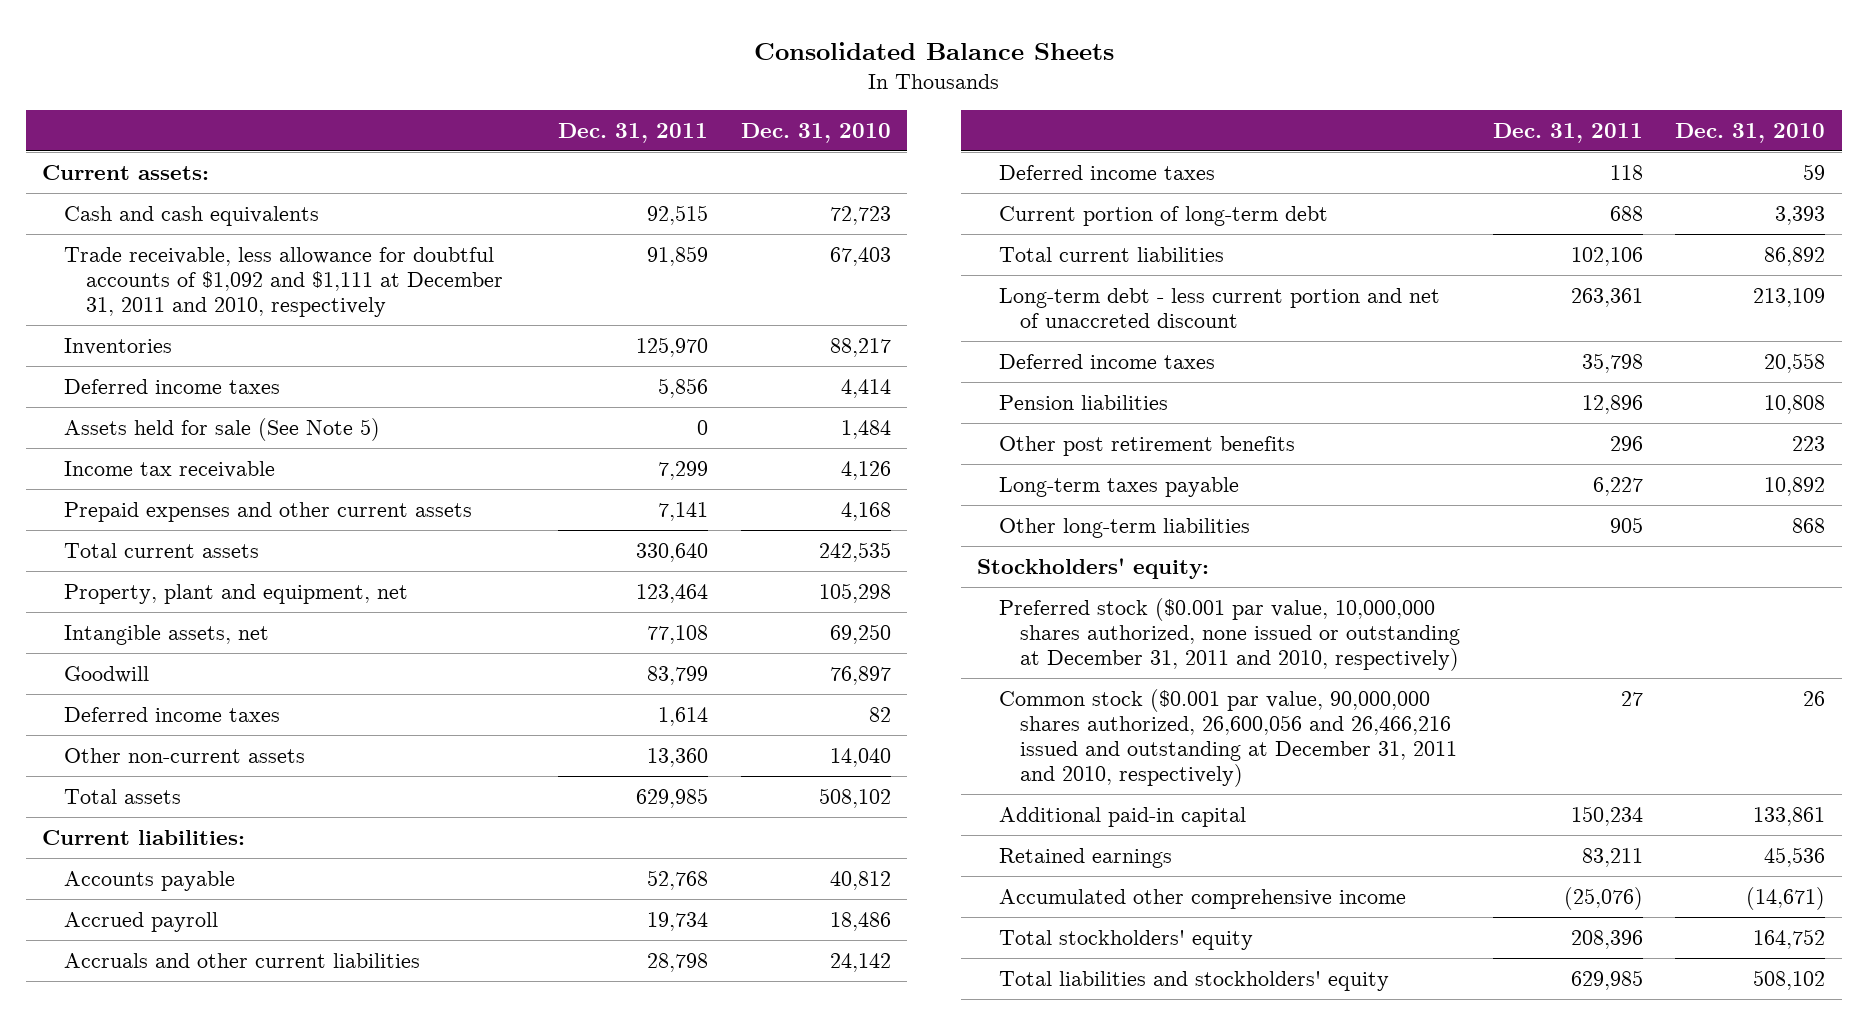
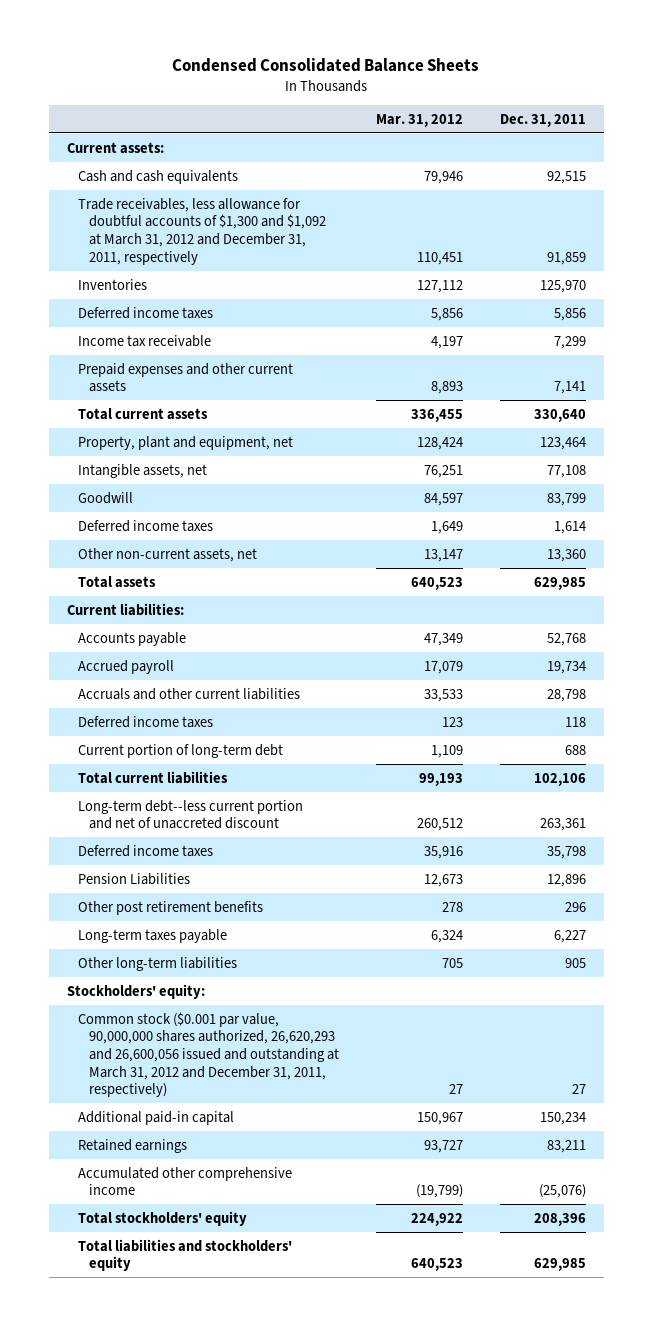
- Consolidated Balance Sheets
+ Condensed Consolidated Balance Sheets
- | Dec. 31, 2011 | Dec. 31, 2010
+ | Mar. 31, 2012 | Dec. 31, 2011
- Trade receivable, less allowance for doubtful accounts of $1,092 and $1,111 at December 31, 2011 and 2010, respectively | 91,859 | 67,403
+ Trade receivables, less allowance for doubtful accounts of $1,300 and $1,092 at March 31, 2012 and December 31, 2011, respectively | 110,451 | 91,859
- Assets held for sale (See Note 5) | 0 | 1,484
- Other non-current assets | 13,360 | 14,040
+ Other non-current assets, net | 13,147 | 13,360
- Long-term debt - less current portion and net of unaccreted discount | 263,361 | 213,109
+ Long-term debt--less current portion and net of unaccreted discount | 260,512 | 263,361
- Pension liabilities | 12,896 | 10,808
+ Pension Liabilities | 12,673 | 12,896
- Preferred stock ($0.001 par value, 10,000,000 shares authorized, none issued or outstanding at December 31, 2011 and 2010, respectively)
- Common stock ($0.001 par value, 90,000,000 shares authorized, 26,600,056 and 26,466,216 issued and outstanding at December 31, 2011 and 2010, respectively) | 27 | 26
+ Common stock ($0.001 par value, 90,000,000 shares authorized, 26,620,293 and 26,600,056 issued and outstanding at March 31, 2012 and December 31, 2011, respectively) | 27 | 27

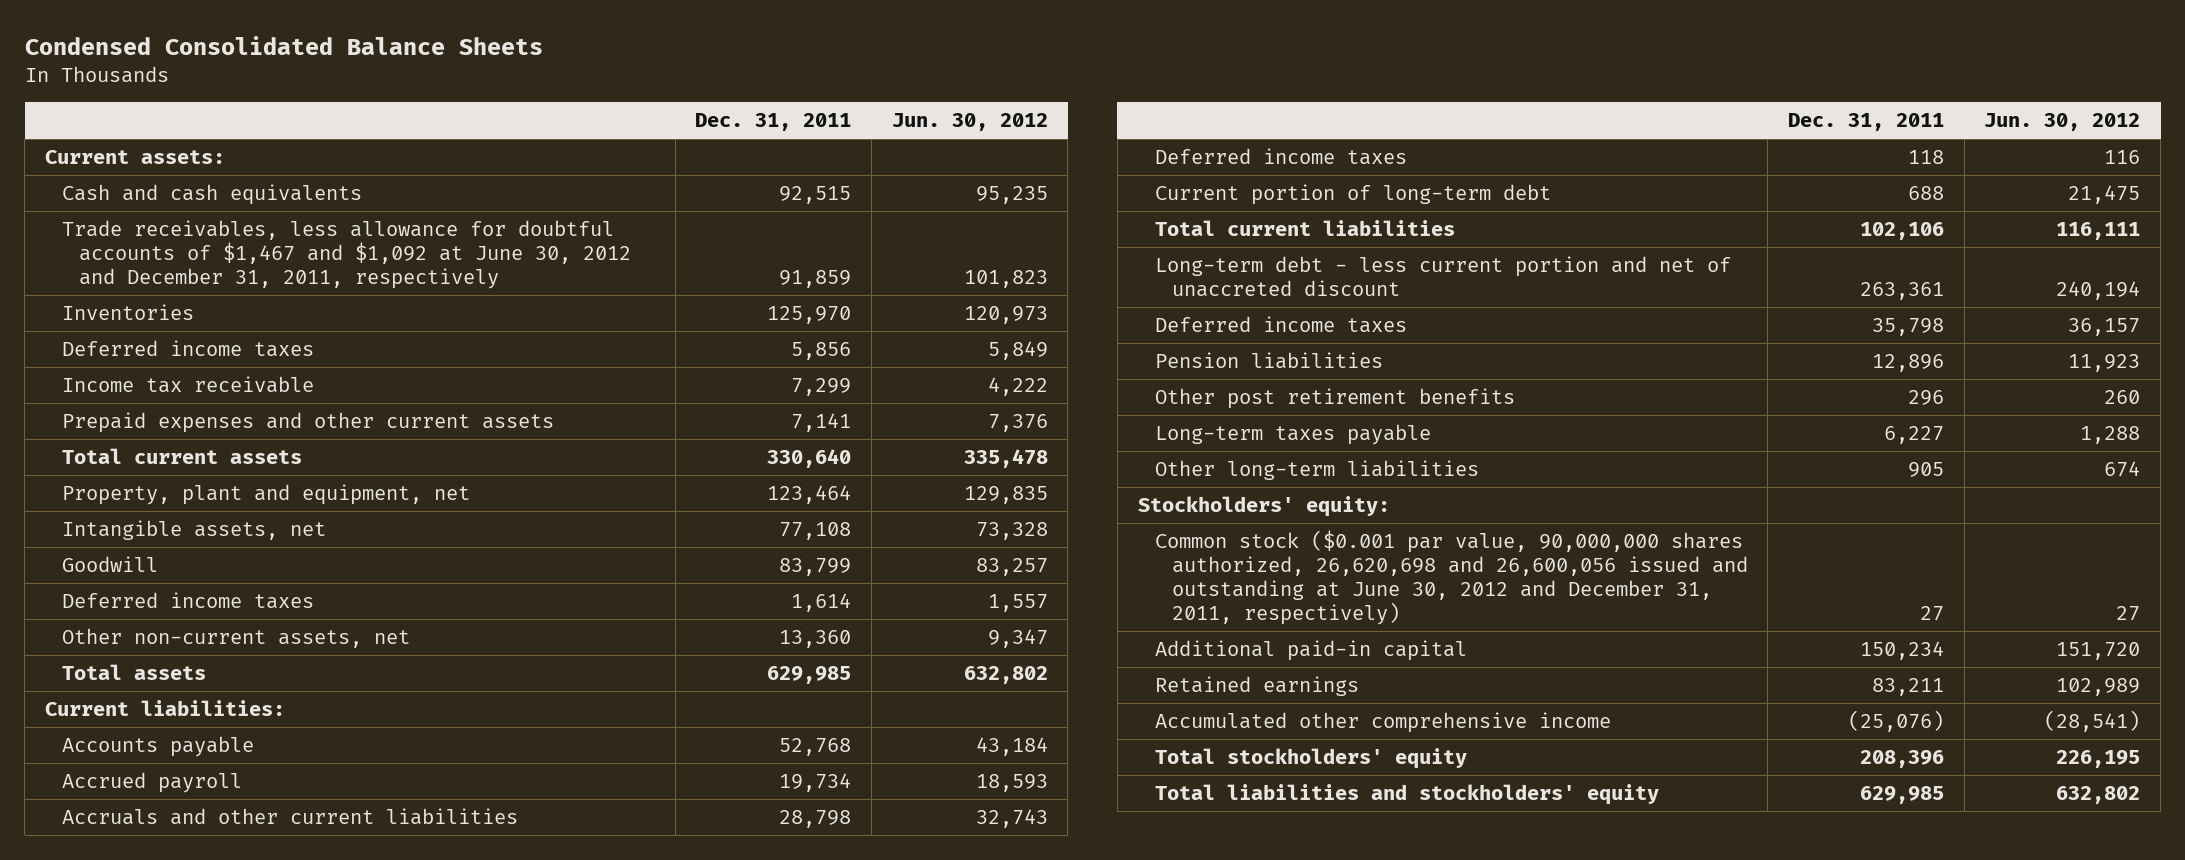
- | Mar. 31, 2012 | Dec. 31, 2011
+ | Dec. 31, 2011 | Jun. 30, 2012
- Trade receivables, less allowance for doubtful accounts of $1,300 and $1,092 at March 31, 2012 and December 31, 2011, respectively | 110,451 | 91,859
+ Trade receivables, less allowance for doubtful accounts of $1,467 and $1,092 at June 30, 2012 and December 31, 2011, respectively | 91,859 | 101,823
- Long-term debt--less current portion and net of unaccreted discount | 260,512 | 263,361
+ Long-term debt - less current portion and net of unaccreted discount | 263,361 | 240,194
- Pension Liabilities | 12,673 | 12,896
+ Pension liabilities | 12,896 | 11,923
- Common stock ($0.001 par value, 90,000,000 shares authorized, 26,620,293 and 26,600,056 issued and outstanding at March 31, 2012 and December 31, 2011, respectively) | 27 | 27
+ Common stock ($0.001 par value, 90,000,000 shares authorized, 26,620,698 and 26,600,056 issued and outstanding at June 30, 2012 and December 31, 2011, respectively) | 27 | 27

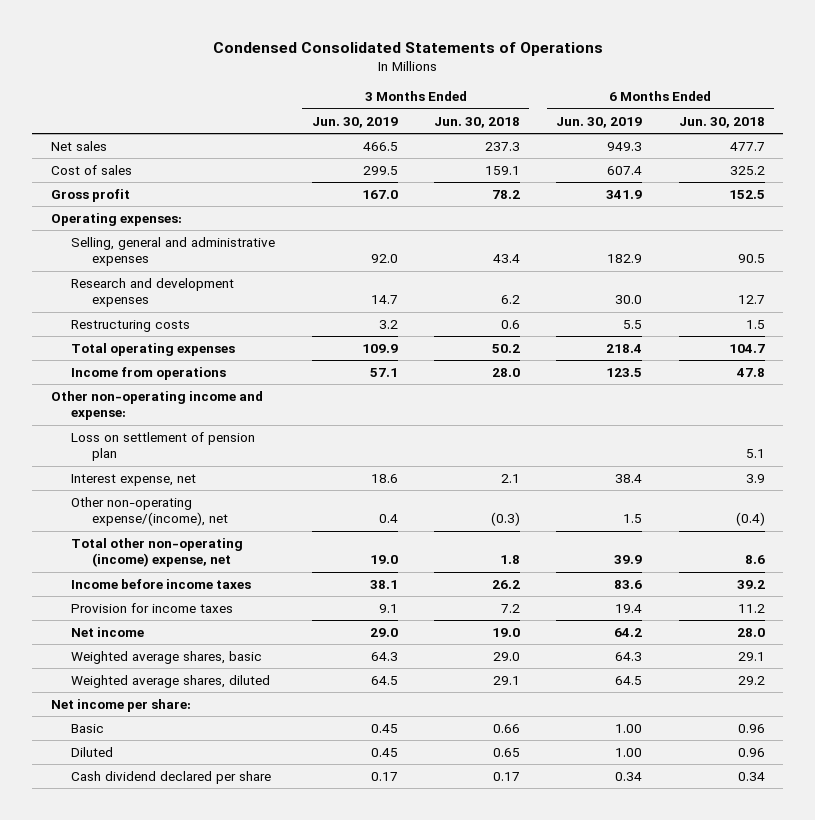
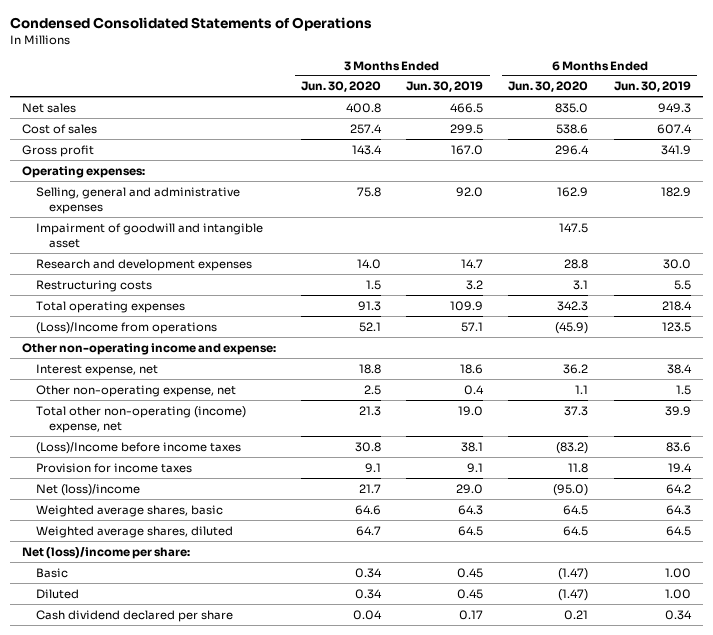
- | 3 Months Ended Jun. 30, 2019 | 3 Months Ended Jun. 30, 2018 | 6 Months Ended Jun. 30, 2019 | 6 Months Ended Jun. 30, 2018
+ | 3 Months Ended Jun. 30, 2020 | 3 Months Ended Jun. 30, 2019 | 6 Months Ended Jun. 30, 2020 | 6 Months Ended Jun. 30, 2019
+ Impairment of goodwill and intangible asset | | | 147.5 |
- Income from operations | 57.1 | 28.0 | 123.5 | 47.8
+ (Loss)/Income from operations | 52.1 | 57.1 | (45.9) | 123.5
- Loss on settlement of pension plan | | | | 5.1
- Other non-operating expense/(income), net | 0.4 | (0.3) | 1.5 | (0.4)
+ Other non-operating expense, net | 2.5 | 0.4 | 1.1 | 1.5
- Income before income taxes | 38.1 | 26.2 | 83.6 | 39.2
+ (Loss)/Income before income taxes | 30.8 | 38.1 | (83.2) | 83.6
- Net income | 29.0 | 19.0 | 64.2 | 28.0
+ Net (loss)/income | 21.7 | 29.0 | (95.0) | 64.2
- Net income per share:
+ Net (loss)/income per share:

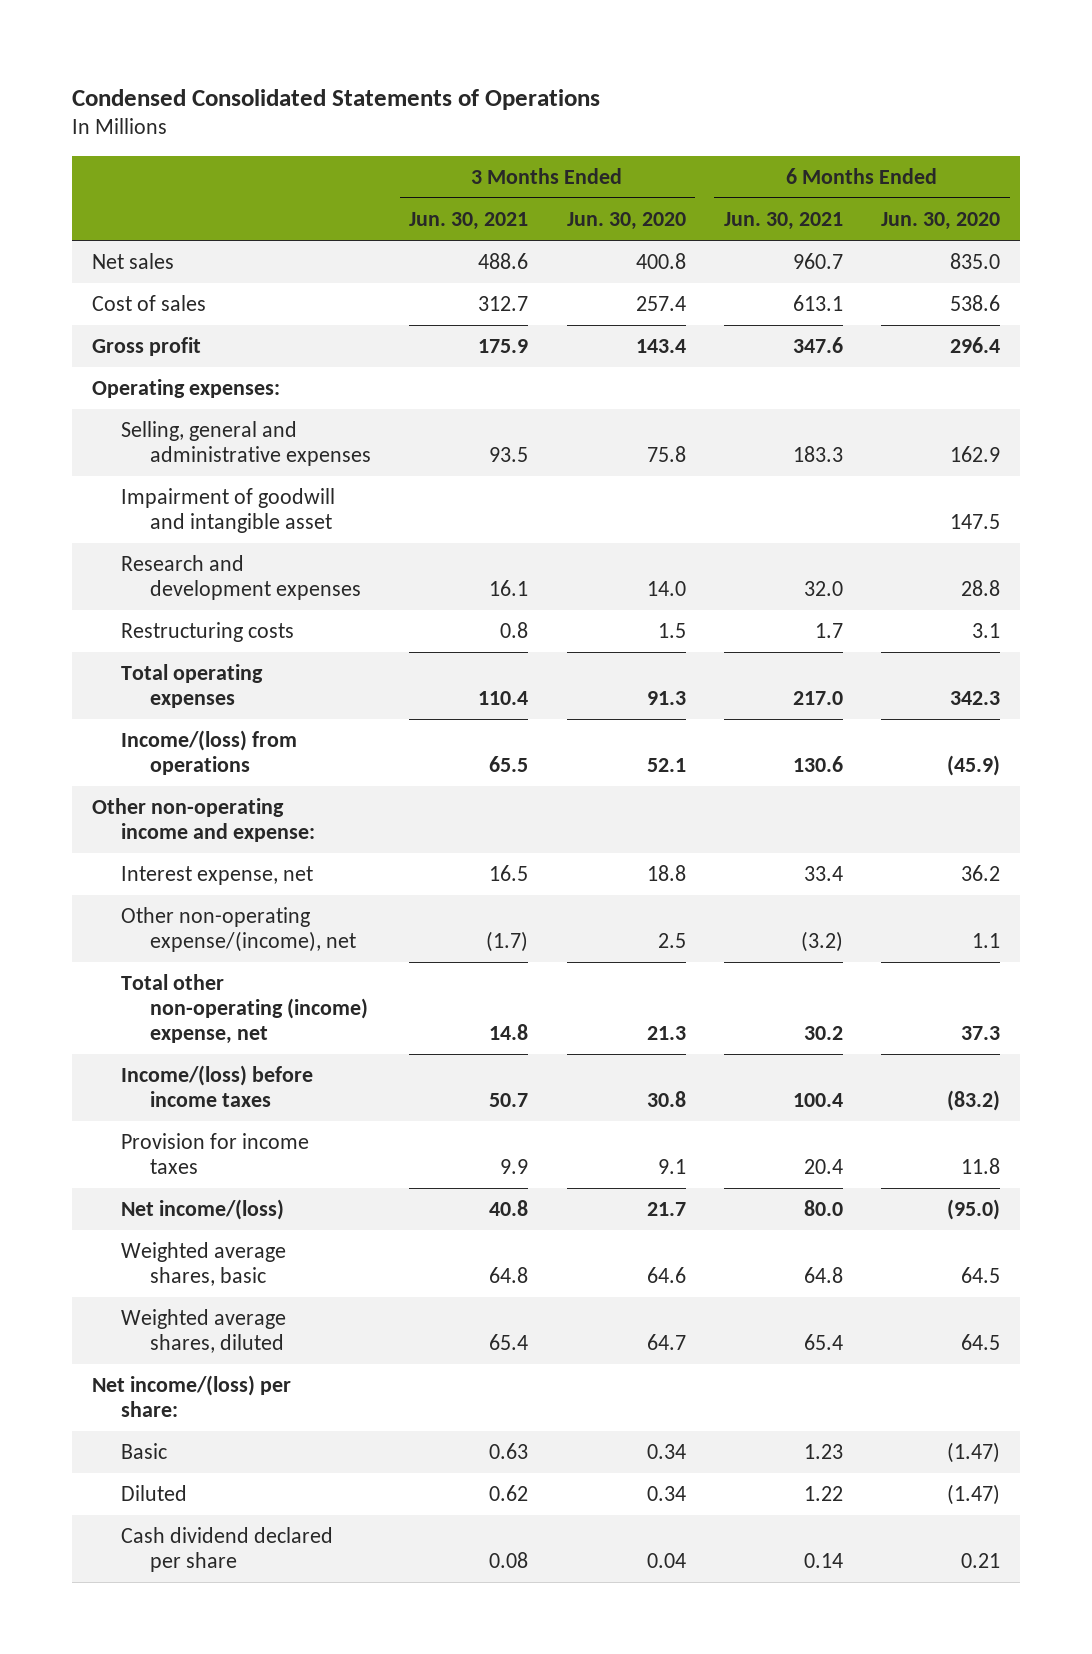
- | 3 Months Ended Jun. 30, 2020 | 3 Months Ended Jun. 30, 2019 | 6 Months Ended Jun. 30, 2020 | 6 Months Ended Jun. 30, 2019
+ | 3 Months Ended Jun. 30, 2021 | 3 Months Ended Jun. 30, 2020 | 6 Months Ended Jun. 30, 2021 | 6 Months Ended Jun. 30, 2020
- (Loss)/Income from operations | 52.1 | 57.1 | (45.9) | 123.5
+ Income/(loss) from operations | 65.5 | 52.1 | 130.6 | (45.9)
- Other non-operating expense, net | 2.5 | 0.4 | 1.1 | 1.5
+ Other non-operating expense/(income), net | (1.7) | 2.5 | (3.2) | 1.1
- (Loss)/Income before income taxes | 30.8 | 38.1 | (83.2) | 83.6
+ Income/(loss) before income taxes | 50.7 | 30.8 | 100.4 | (83.2)
- Net (loss)/income | 21.7 | 29.0 | (95.0) | 64.2
+ Net income/(loss) | 40.8 | 21.7 | 80.0 | (95.0)
- Net (loss)/income per share:
+ Net income/(loss) per share:

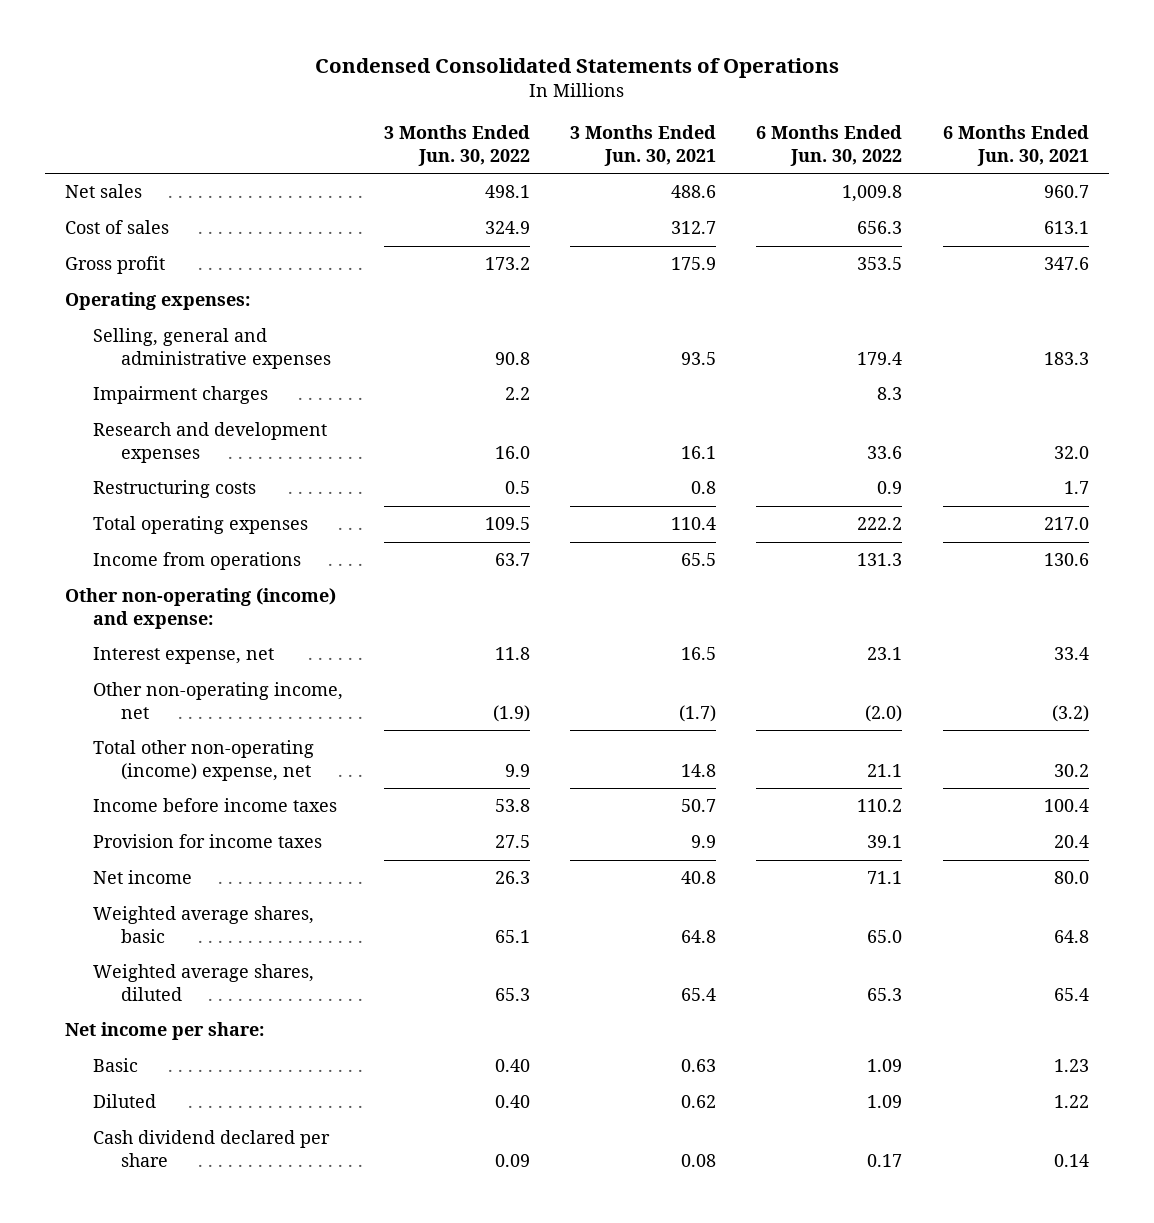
- | 3 Months Ended Jun. 30, 2021 | 3 Months Ended Jun. 30, 2020 | 6 Months Ended Jun. 30, 2021 | 6 Months Ended Jun. 30, 2020
+ | 3 Months Ended Jun. 30, 2022 | 3 Months Ended Jun. 30, 2021 | 6 Months Ended Jun. 30, 2022 | 6 Months Ended Jun. 30, 2021
- Impairment of goodwill and intangible asset | | | | 147.5
+ Impairment charges | 2.2 | | 8.3 |
- Income/(loss) from operations | 65.5 | 52.1 | 130.6 | (45.9)
- Other non-operating income and expense:
+ Income from operations | 63.7 | 65.5 | 131.3 | 130.6
+ Other non-operating (income) and expense:
- Other non-operating expense/(income), net | (1.7) | 2.5 | (3.2) | 1.1
+ Other non-operating income, net | (1.9) | (1.7) | (2.0) | (3.2)
- Income/(loss) before income taxes | 50.7 | 30.8 | 100.4 | (83.2)
+ Income before income taxes | 53.8 | 50.7 | 110.2 | 100.4
- Net income/(loss) | 40.8 | 21.7 | 80.0 | (95.0)
+ Net income | 26.3 | 40.8 | 71.1 | 80.0
- Net income/(loss) per share:
+ Net income per share:

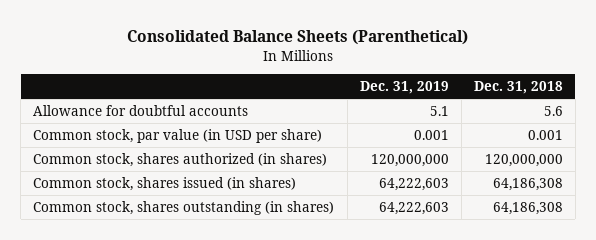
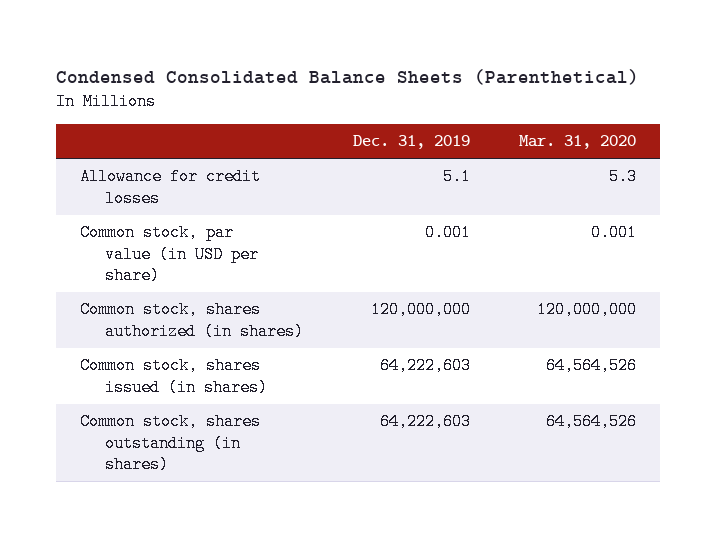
- Consolidated Balance Sheets (Parenthetical)
+ Condensed Consolidated Balance Sheets (Parenthetical)
- | Dec. 31, 2019 | Dec. 31, 2018
+ | Dec. 31, 2019 | Mar. 31, 2020
- Allowance for doubtful accounts | 5.1 | 5.6
+ Allowance for credit losses | 5.1 | 5.3

